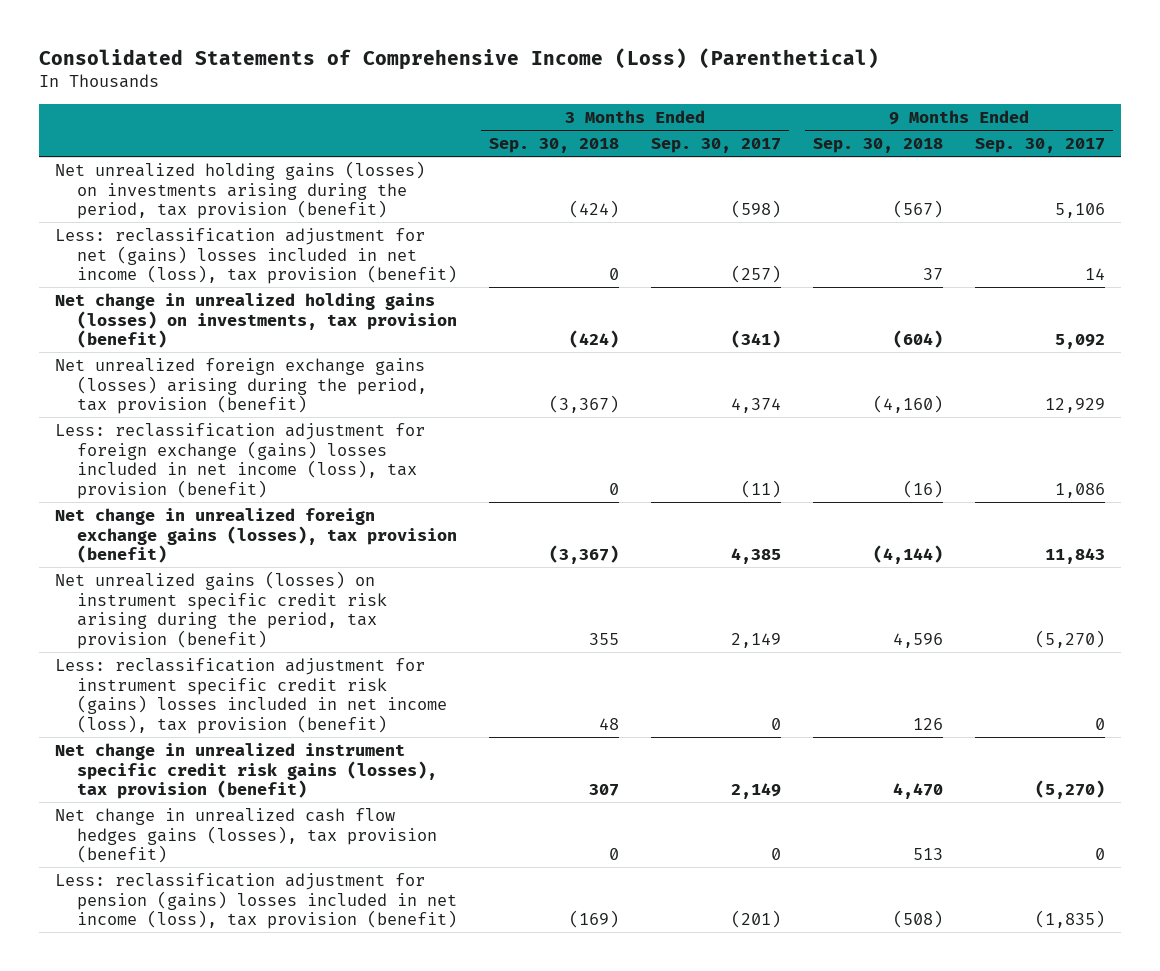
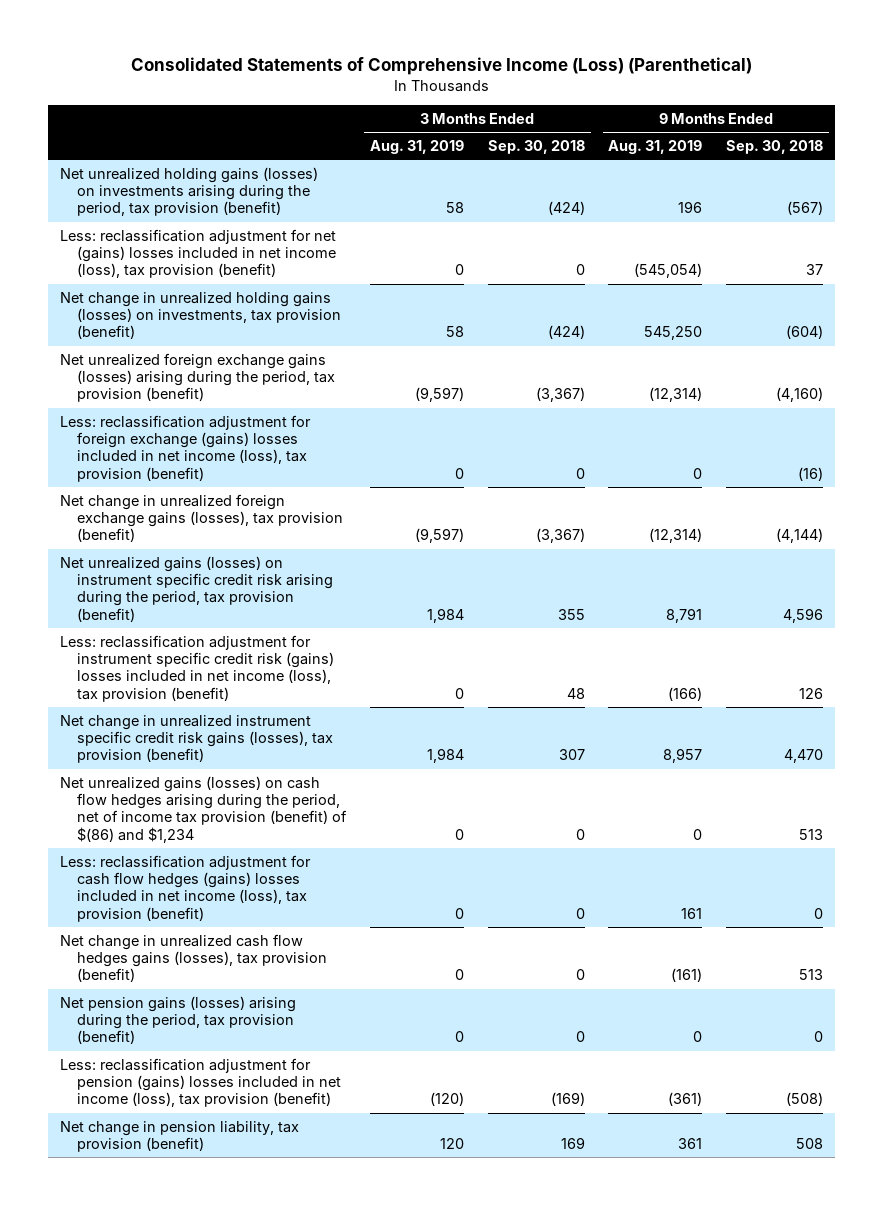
- | 3 Months Ended Sep. 30, 2018 | 3 Months Ended Sep. 30, 2017 | 9 Months Ended Sep. 30, 2018 | 9 Months Ended Sep. 30, 2017
+ | 3 Months Ended Aug. 31, 2019 | 3 Months Ended Sep. 30, 2018 | 9 Months Ended Aug. 31, 2019 | 9 Months Ended Sep. 30, 2018
+ Net unrealized gains (losses) on cash flow hedges arising during the period, net of income tax provision (benefit) of $(86) and $1,234 | 0 | 0 | 0 | 513
+ Less: reclassification adjustment for cash flow hedges (gains) losses included in net income (loss), tax provision (benefit) | 0 | 0 | 161 | 0
+ Net pension gains (losses) arising during the period, tax provision (benefit) | 0 | 0 | 0 | 0
+ Net change in pension liability, tax provision (benefit) | 120 | 169 | 361 | 508

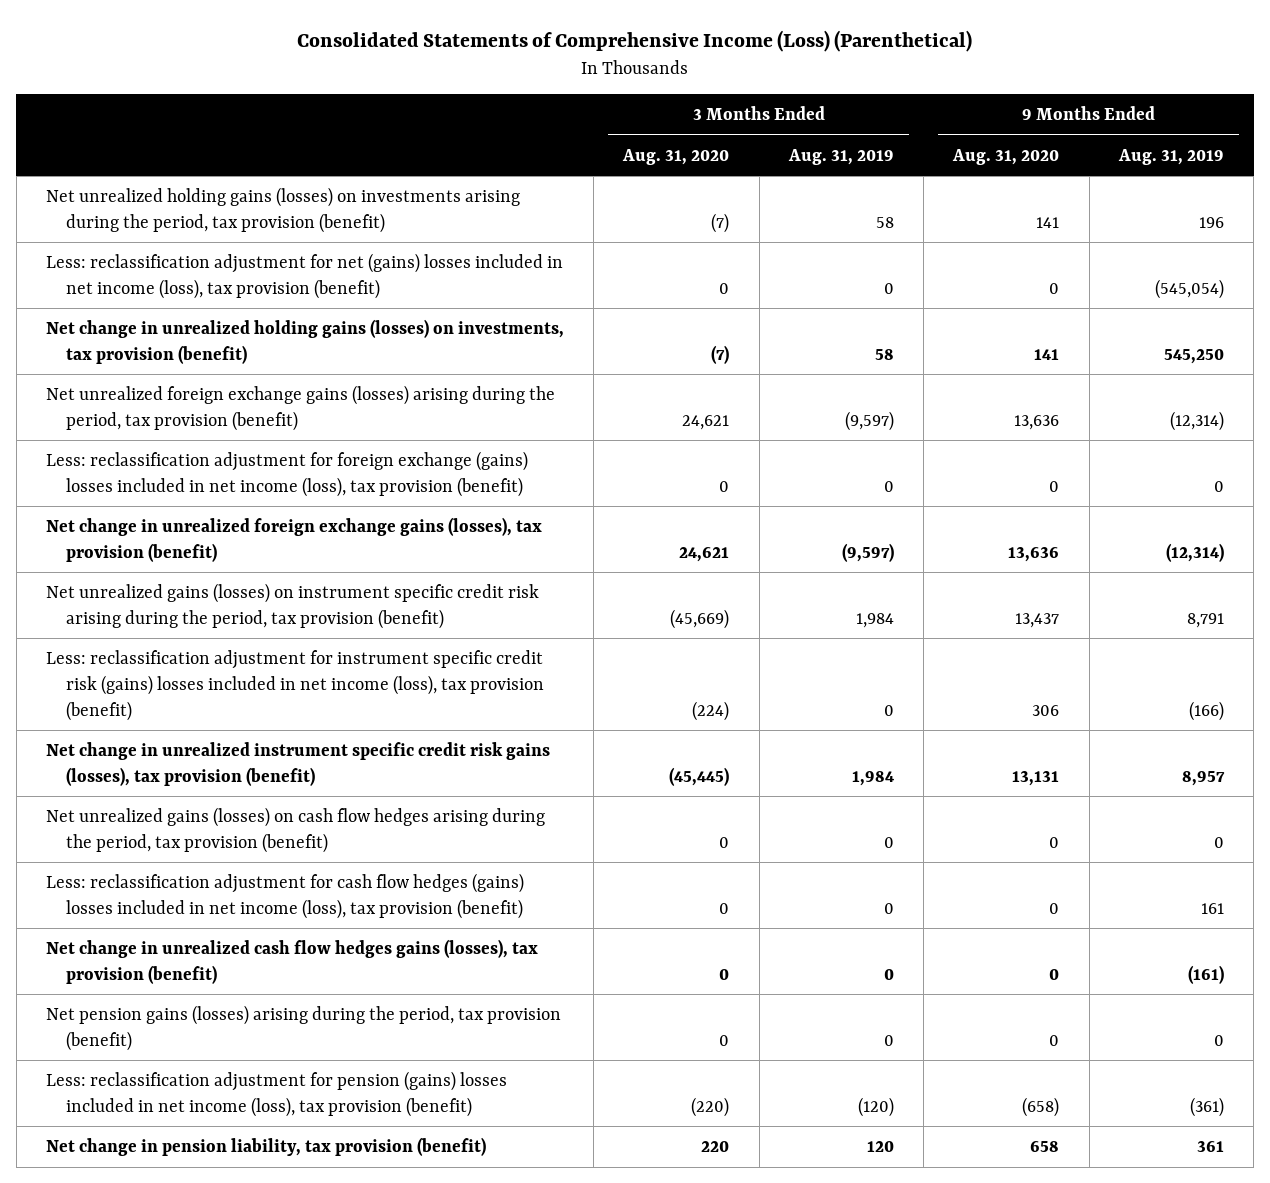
- | 3 Months Ended Aug. 31, 2019 | 3 Months Ended Sep. 30, 2018 | 9 Months Ended Aug. 31, 2019 | 9 Months Ended Sep. 30, 2018
+ | 3 Months Ended Aug. 31, 2020 | 3 Months Ended Aug. 31, 2019 | 9 Months Ended Aug. 31, 2020 | 9 Months Ended Aug. 31, 2019
- Net unrealized gains (losses) on cash flow hedges arising during the period, net of income tax provision (benefit) of $(86) and $1,234 | 0 | 0 | 0 | 513
+ Net unrealized gains (losses) on cash flow hedges arising during the period, tax provision (benefit) | 0 | 0 | 0 | 0

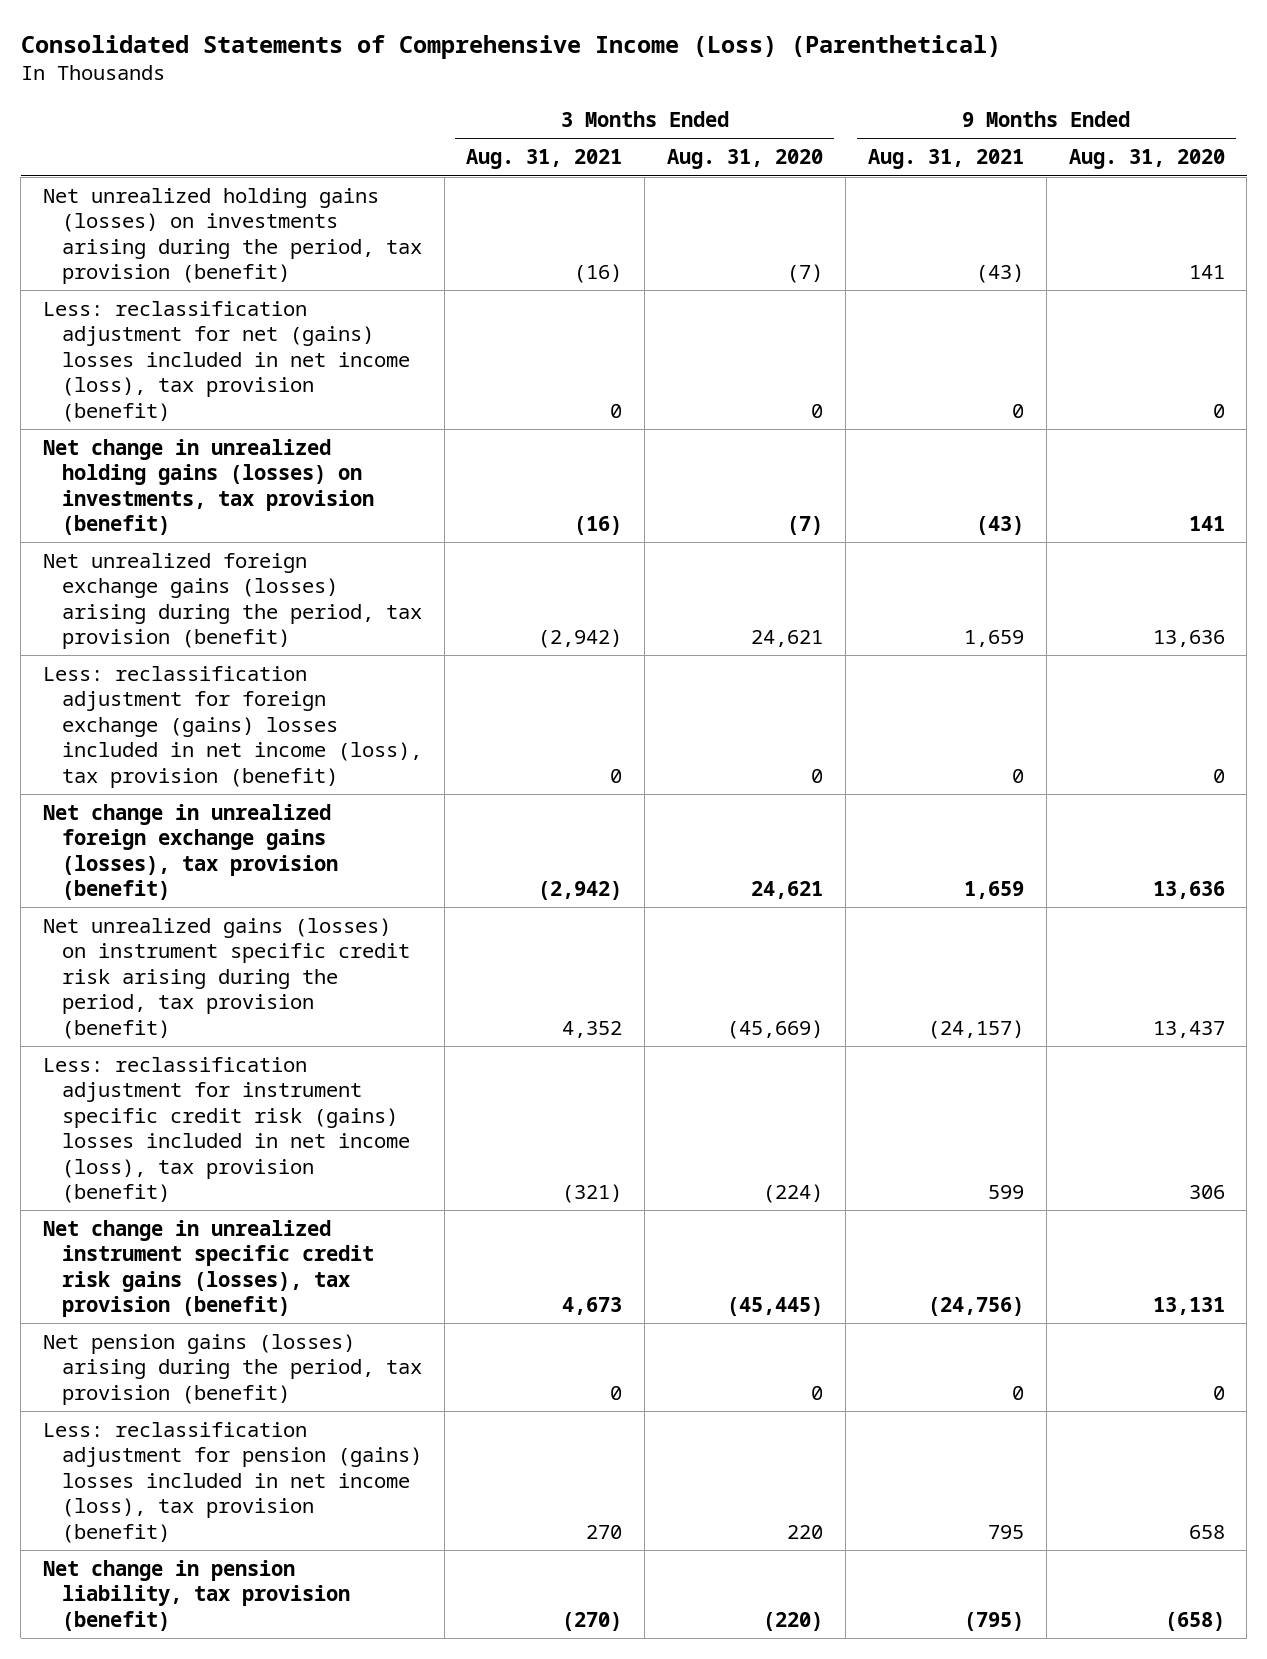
- | 3 Months Ended Aug. 31, 2020 | 3 Months Ended Aug. 31, 2019 | 9 Months Ended Aug. 31, 2020 | 9 Months Ended Aug. 31, 2019
+ | 3 Months Ended Aug. 31, 2021 | 3 Months Ended Aug. 31, 2020 | 9 Months Ended Aug. 31, 2021 | 9 Months Ended Aug. 31, 2020
- Net unrealized gains (losses) on cash flow hedges arising during the period, tax provision (benefit) | 0 | 0 | 0 | 0
- Less: reclassification adjustment for cash flow hedges (gains) losses included in net income (loss), tax provision (benefit) | 0 | 0 | 0 | 161
- Net change in unrealized cash flow hedges gains (losses), tax provision (benefit) | 0 | 0 | 0 | (161)
- Less: reclassification adjustment for pension (gains) losses included in net income (loss), tax provision (benefit) | (220) | (120) | (658) | (361)
- Net change in pension liability, tax provision (benefit) | 220 | 120 | 658 | 361
+ Less: reclassification adjustment for pension (gains) losses included in net income (loss), tax provision (benefit) | 270 | 220 | 795 | 658
+ Net change in pension liability, tax provision (benefit) | (270) | (220) | (795) | (658)

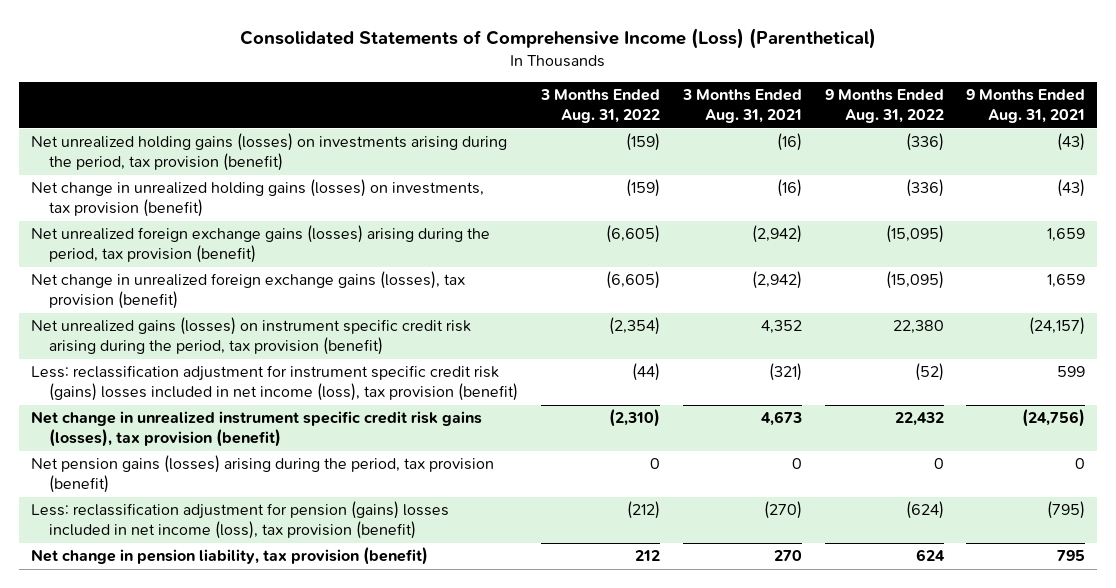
- | 3 Months Ended Aug. 31, 2021 | 3 Months Ended Aug. 31, 2020 | 9 Months Ended Aug. 31, 2021 | 9 Months Ended Aug. 31, 2020
+ | 3 Months Ended Aug. 31, 2022 | 3 Months Ended Aug. 31, 2021 | 9 Months Ended Aug. 31, 2022 | 9 Months Ended Aug. 31, 2021
- Less: reclassification adjustment for net (gains) losses included in net income (loss), tax provision (benefit) | 0 | 0 | 0 | 0
- Less: reclassification adjustment for foreign exchange (gains) losses included in net income (loss), tax provision (benefit) | 0 | 0 | 0 | 0
- Less: reclassification adjustment for pension (gains) losses included in net income (loss), tax provision (benefit) | 270 | 220 | 795 | 658
- Net change in pension liability, tax provision (benefit) | (270) | (220) | (795) | (658)
+ Less: reclassification adjustment for pension (gains) losses included in net income (loss), tax provision (benefit) | (212) | (270) | (624) | (795)
+ Net change in pension liability, tax provision (benefit) | 212 | 270 | 624 | 795

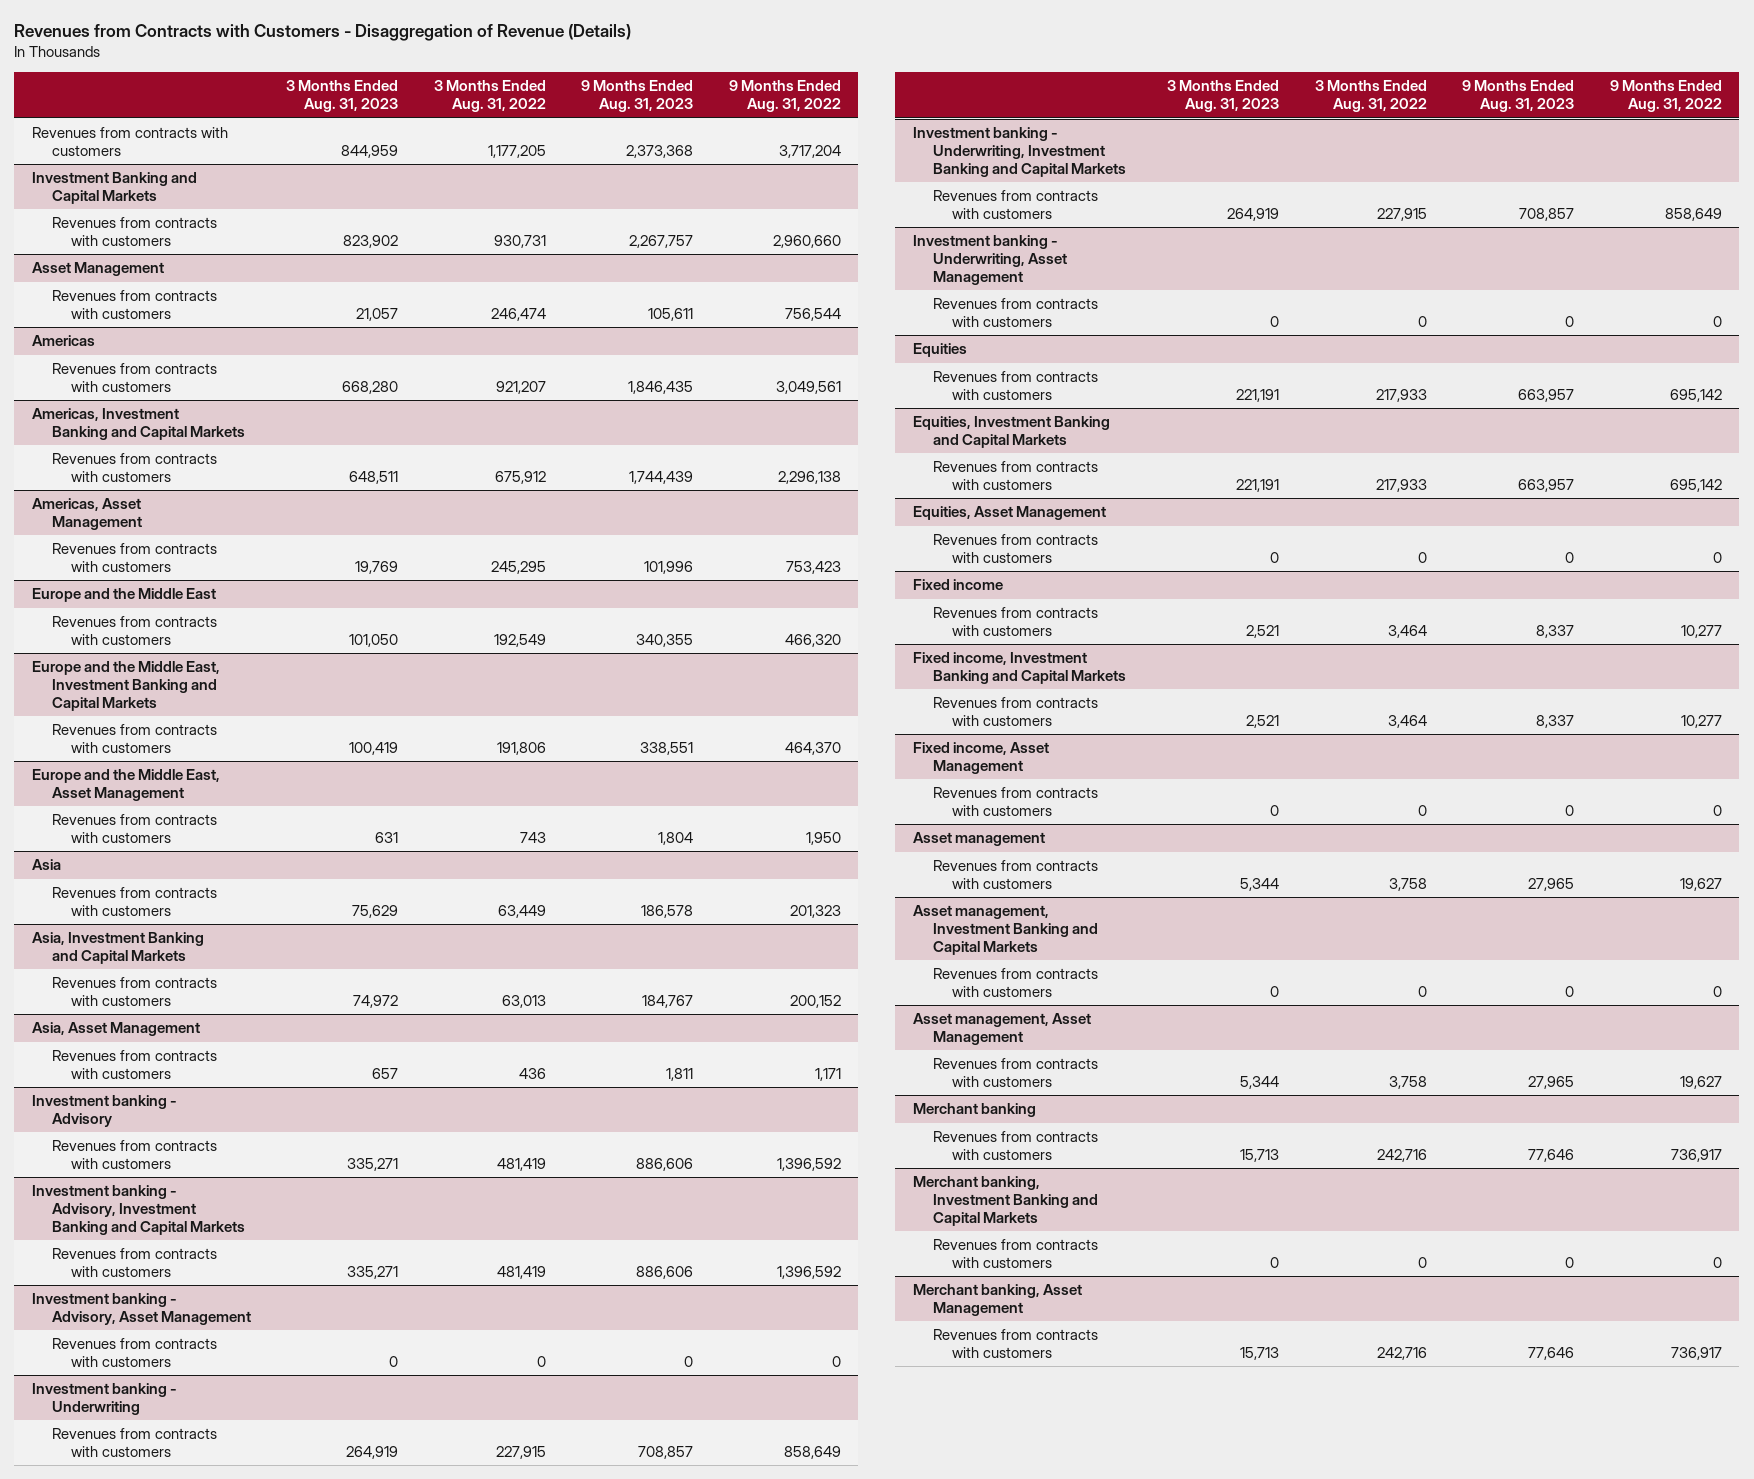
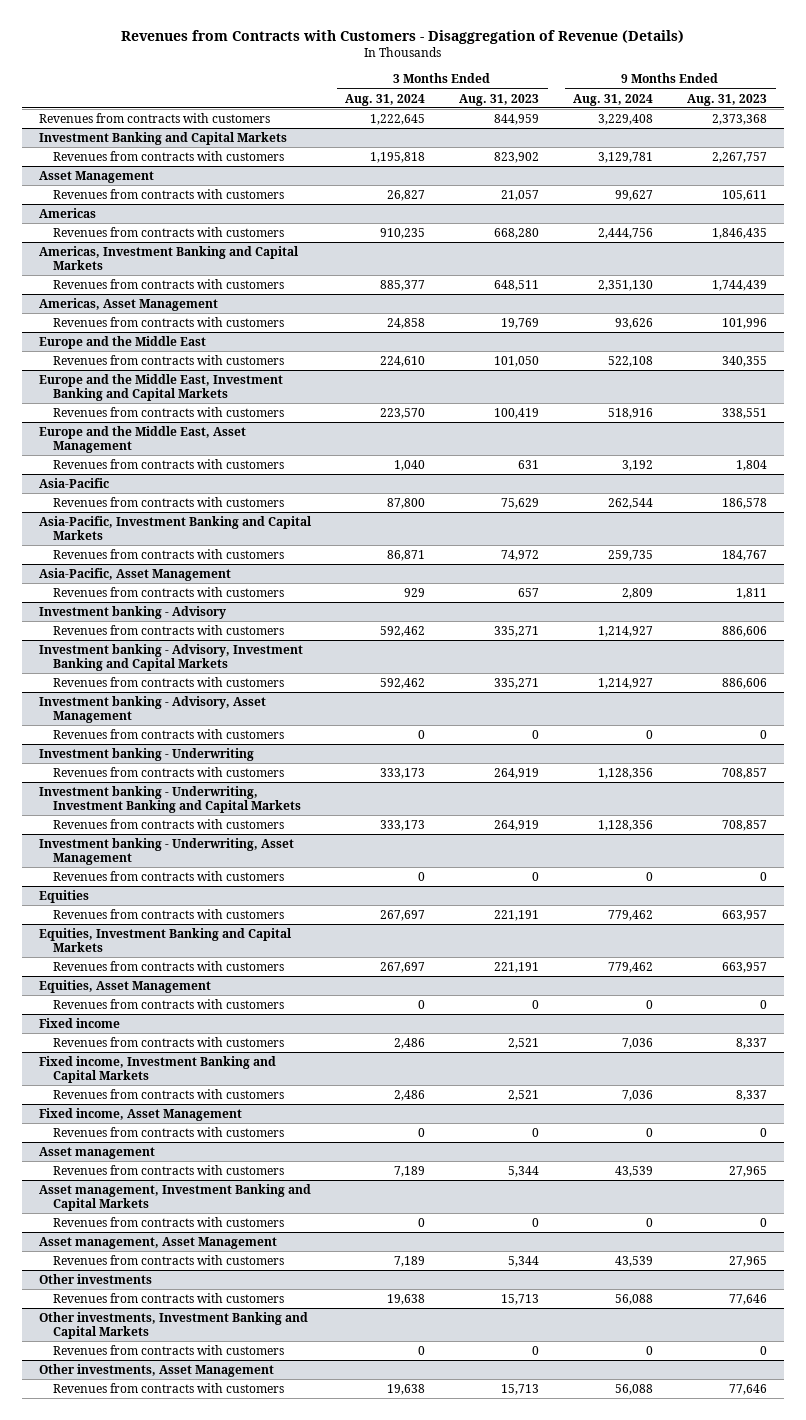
- | 3 Months Ended Aug. 31, 2023 | 3 Months Ended Aug. 31, 2022 | 9 Months Ended Aug. 31, 2023 | 9 Months Ended Aug. 31, 2022
+ | 3 Months Ended Aug. 31, 2024 | 3 Months Ended Aug. 31, 2023 | 9 Months Ended Aug. 31, 2024 | 9 Months Ended Aug. 31, 2023
- Asia
+ Asia-Pacific
- Asia, Investment Banking and Capital Markets
+ Asia-Pacific, Investment Banking and Capital Markets
- Asia, Asset Management
+ Asia-Pacific, Asset Management
- Merchant banking
+ Other investments
- Merchant banking, Investment Banking and Capital Markets
+ Other investments, Investment Banking and Capital Markets
- Merchant banking, Asset Management
+ Other investments, Asset Management

